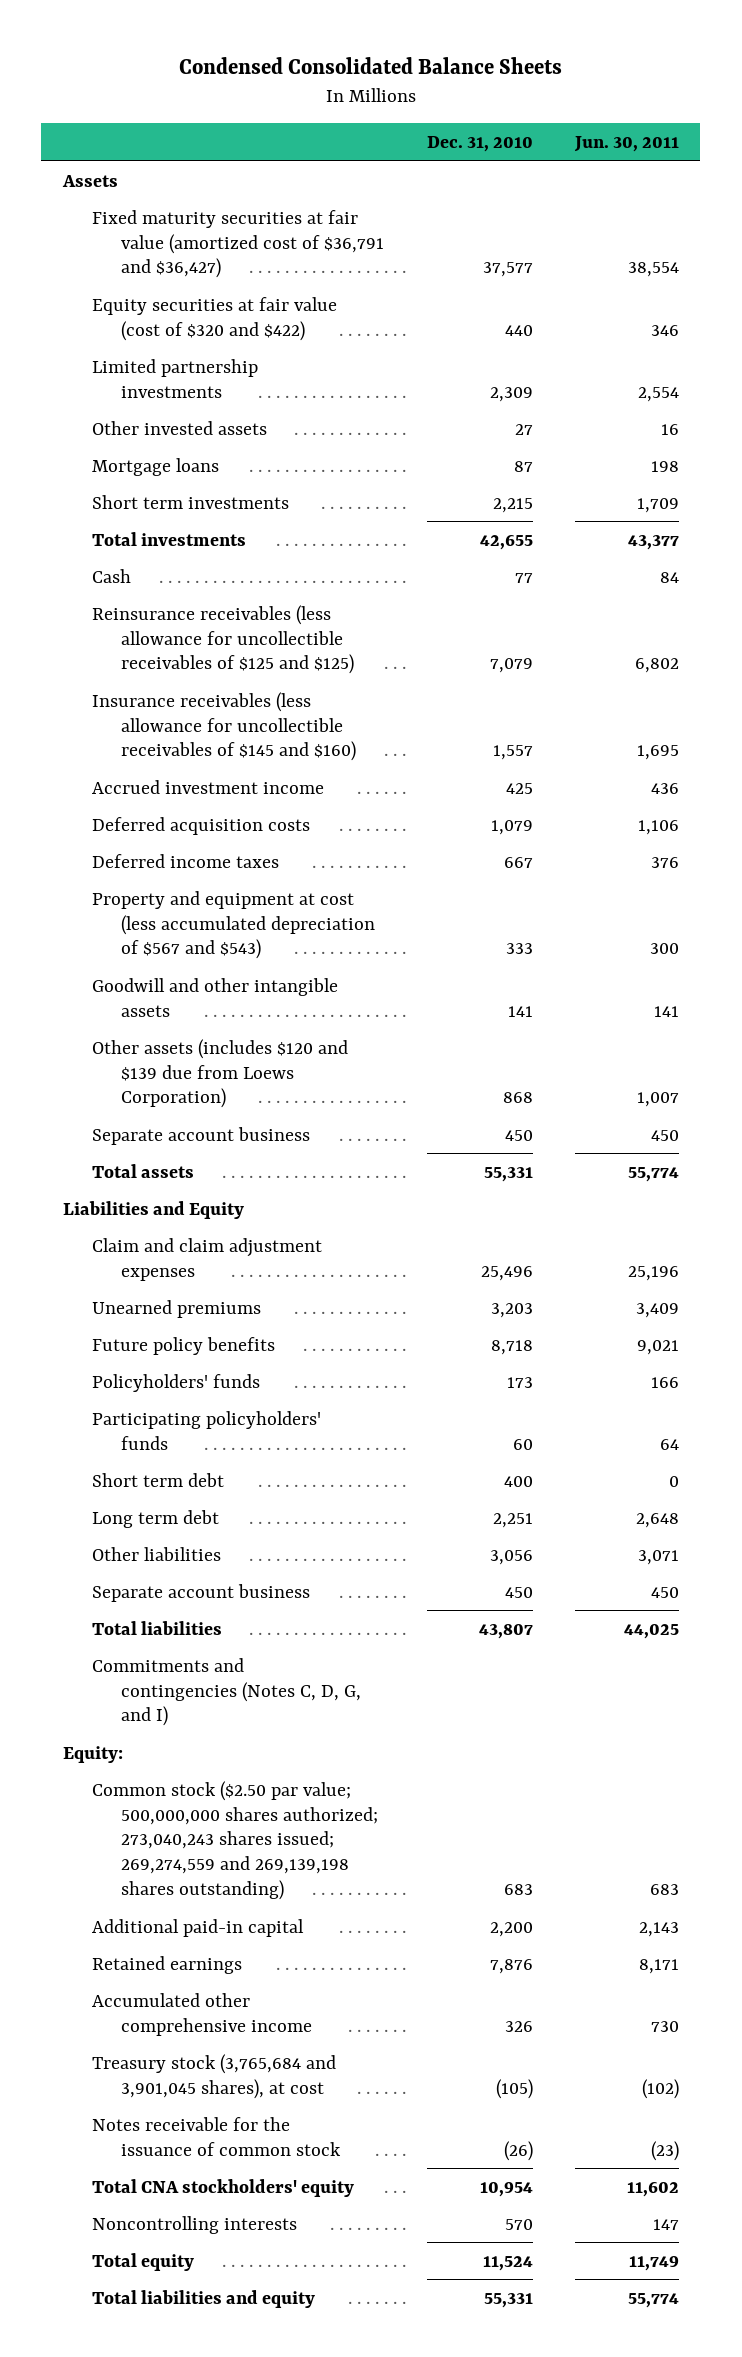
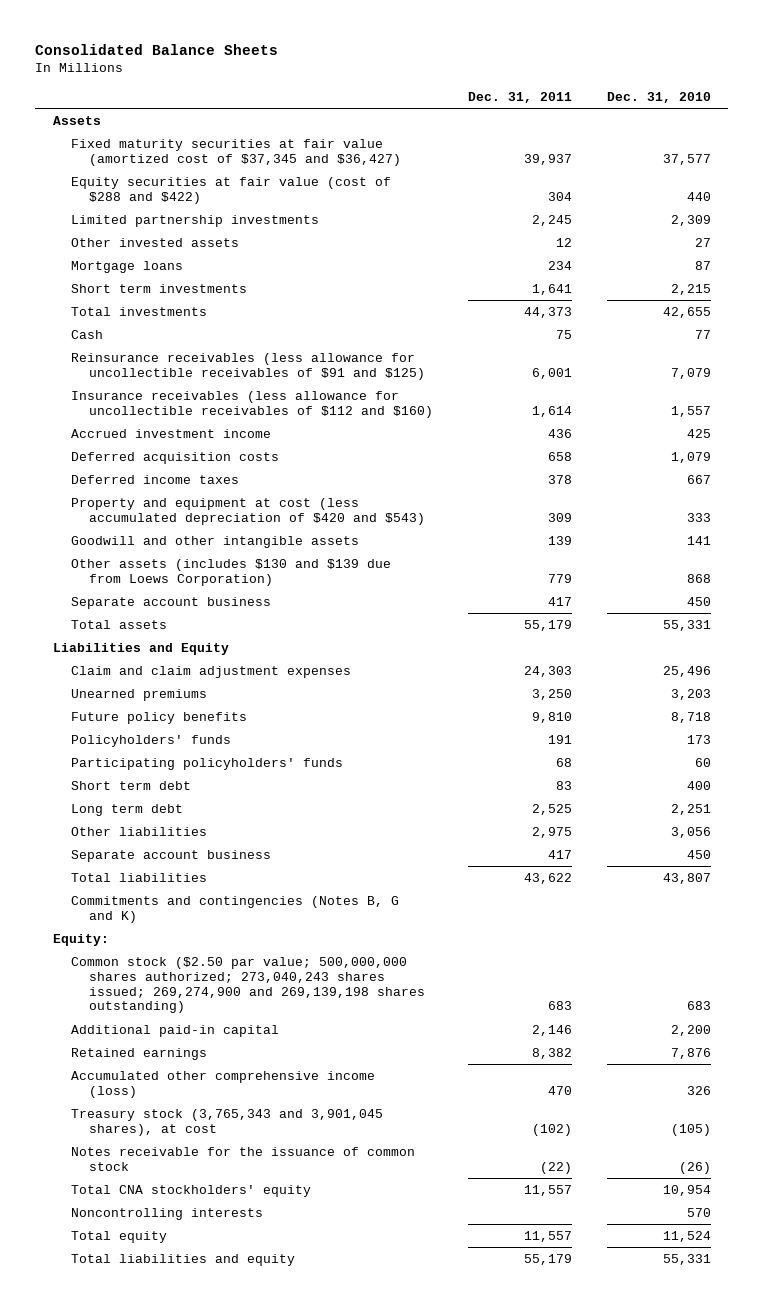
- Condensed Consolidated Balance Sheets
+ Consolidated Balance Sheets
- | Dec. 31, 2010 | Jun. 30, 2011
+ | Dec. 31, 2011 | Dec. 31, 2010
- Fixed maturity securities at fair value (amortized cost of $36,791 and $36,427) | 37,577 | 38,554
- Equity securities at fair value (cost of $320 and $422) | 440 | 346
+ Fixed maturity securities at fair value (amortized cost of $37,345 and $36,427) | 39,937 | 37,577
+ Equity securities at fair value (cost of $288 and $422) | 304 | 440
- Reinsurance receivables (less allowance for uncollectible receivables of $125 and $125) | 7,079 | 6,802
- Insurance receivables (less allowance for uncollectible receivables of $145 and $160) | 1,557 | 1,695
+ Reinsurance receivables (less allowance for uncollectible receivables of $91 and $125) | 6,001 | 7,079
+ Insurance receivables (less allowance for uncollectible receivables of $112 and $160) | 1,614 | 1,557
- Property and equipment at cost (less accumulated depreciation of $567 and $543) | 333 | 300
+ Property and equipment at cost (less accumulated depreciation of $420 and $543) | 309 | 333
- Other assets (includes $120 and $139 due from Loews Corporation) | 868 | 1,007
+ Other assets (includes $130 and $139 due from Loews Corporation) | 779 | 868
- Commitments and contingencies (Notes C, D, G, and I)
+ Commitments and contingencies (Notes B, G and K)
- Common stock ($2.50 par value; 500,000,000 shares authorized; 273,040,243 shares issued; 269,274,559 and 269,139,198 shares outstanding) | 683 | 683
+ Common stock ($2.50 par value; 500,000,000 shares authorized; 273,040,243 shares issued; 269,274,900 and 269,139,198 shares outstanding) | 683 | 683
- Accumulated other comprehensive income | 326 | 730
- Treasury stock (3,765,684 and 3,901,045 shares), at cost | (105) | (102)
+ Accumulated other comprehensive income (loss) | 470 | 326
+ Treasury stock (3,765,343 and 3,901,045 shares), at cost | (102) | (105)

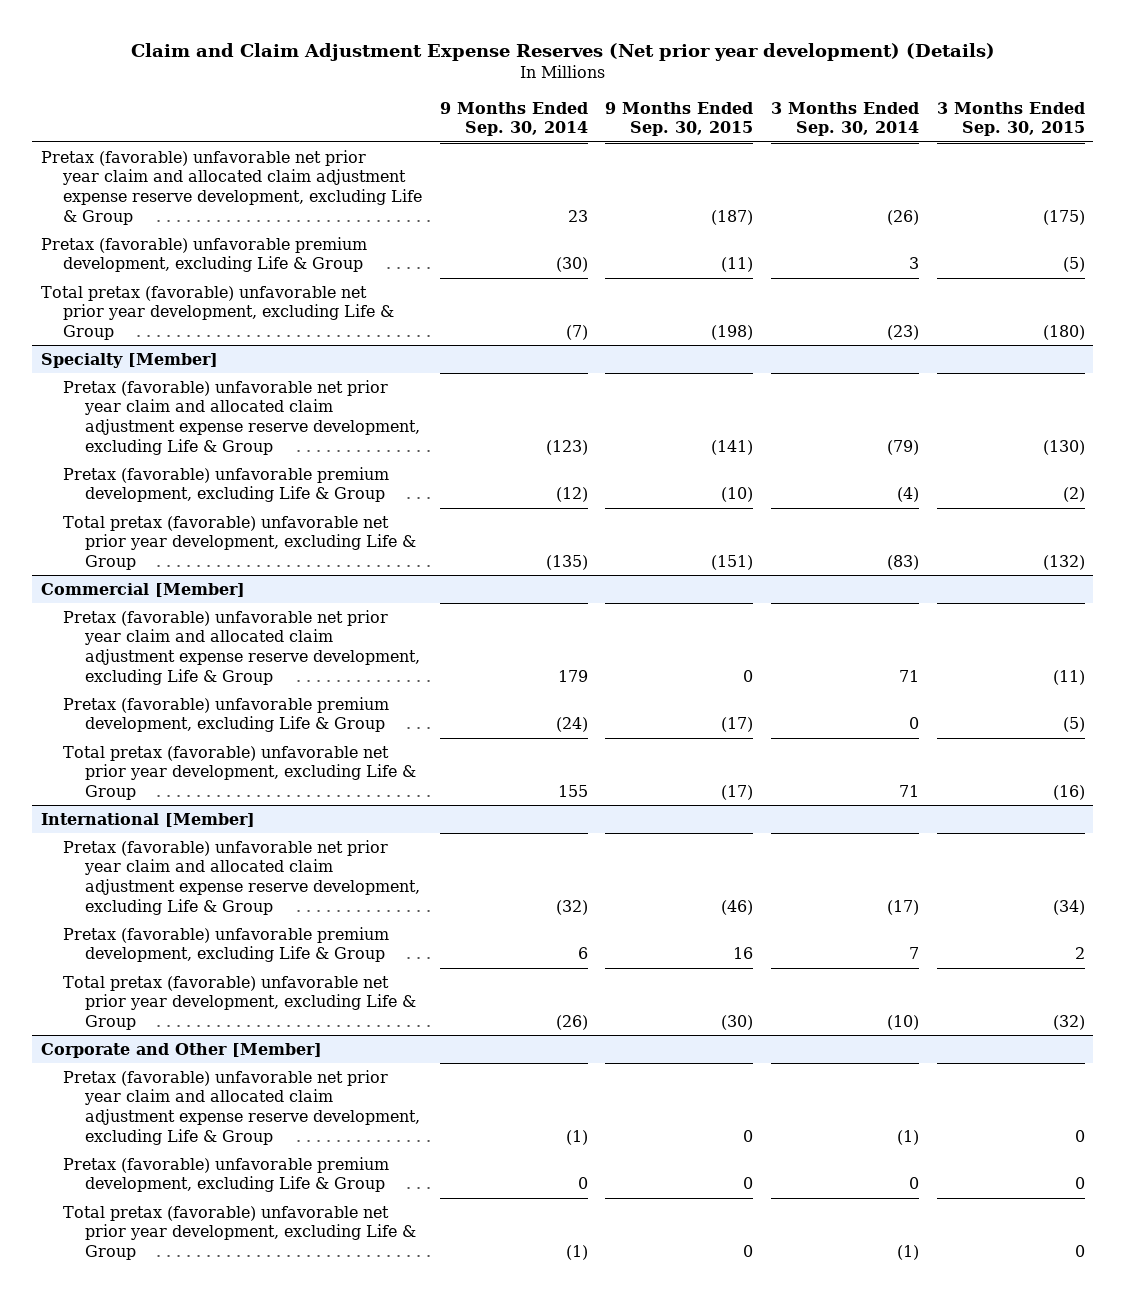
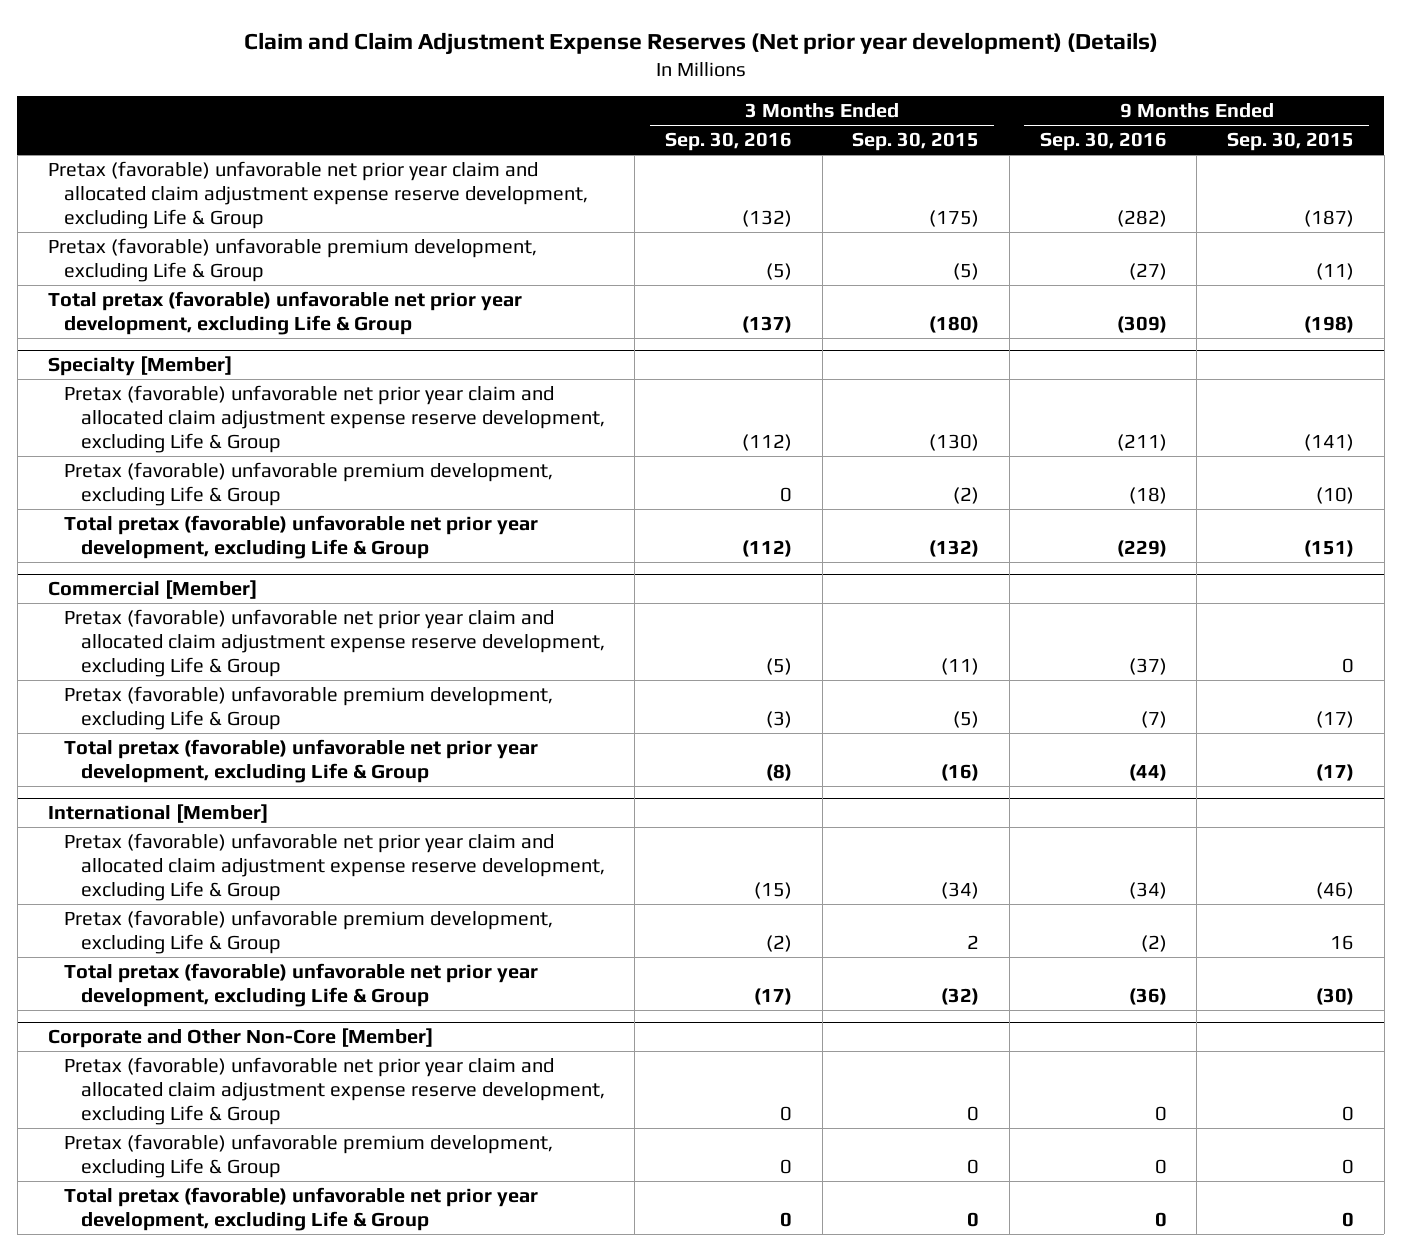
- | 9 Months Ended Sep. 30, 2014 | 9 Months Ended Sep. 30, 2015 | 3 Months Ended Sep. 30, 2014 | 3 Months Ended Sep. 30, 2015
+ | 3 Months Ended Sep. 30, 2016 | 3 Months Ended Sep. 30, 2015 | 9 Months Ended Sep. 30, 2016 | 9 Months Ended Sep. 30, 2015
- Corporate and Other [Member]
+ Corporate and Other Non-Core [Member]

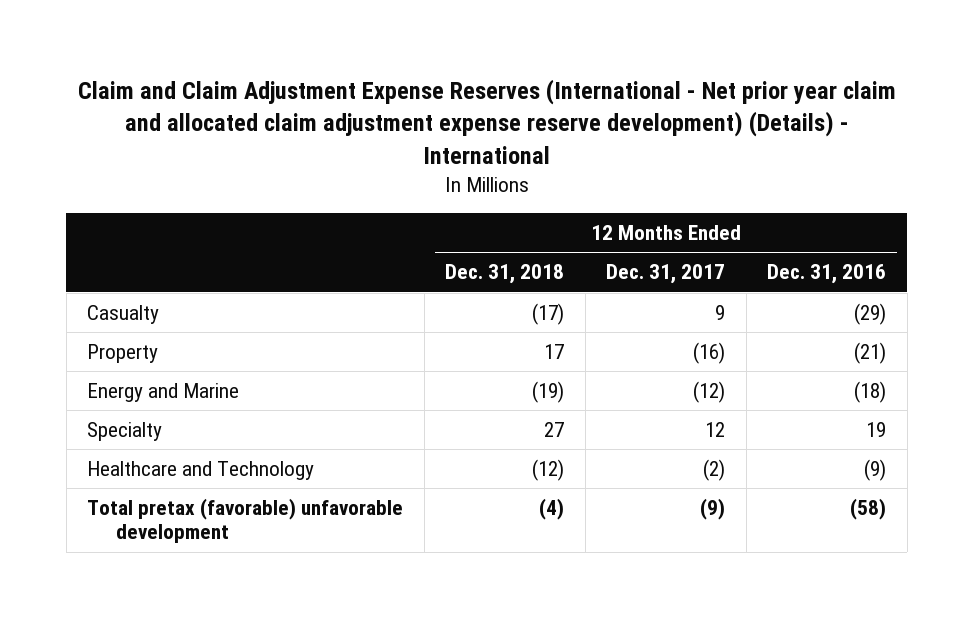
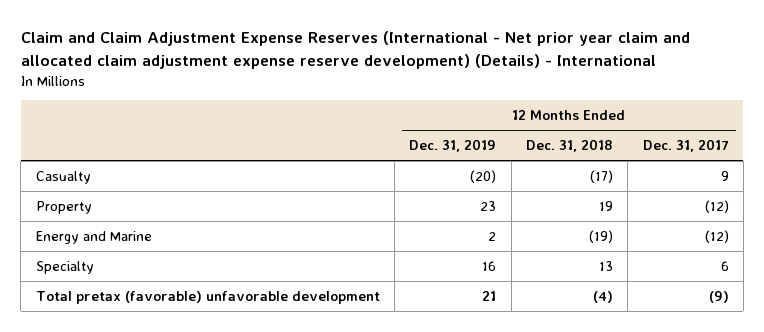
- | 12 Months Ended Dec. 31, 2018 | 12 Months Ended Dec. 31, 2017 | 12 Months Ended Dec. 31, 2016
+ | 12 Months Ended Dec. 31, 2019 | 12 Months Ended Dec. 31, 2018 | 12 Months Ended Dec. 31, 2017
- Property | 17 | (16) | (21)
+ Property | 23 | 19 | (12)
- Specialty | 27 | 12 | 19
- Healthcare and Technology | (12) | (2) | (9)
+ Specialty | 16 | 13 | 6

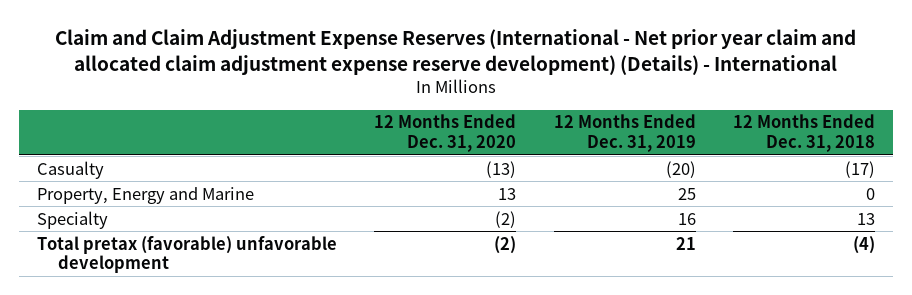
- | 12 Months Ended Dec. 31, 2019 | 12 Months Ended Dec. 31, 2018 | 12 Months Ended Dec. 31, 2017
+ | 12 Months Ended Dec. 31, 2020 | 12 Months Ended Dec. 31, 2019 | 12 Months Ended Dec. 31, 2018
- Property | 23 | 19 | (12)
- Energy and Marine | 2 | (19) | (12)
+ Property, Energy and Marine | 13 | 25 | 0

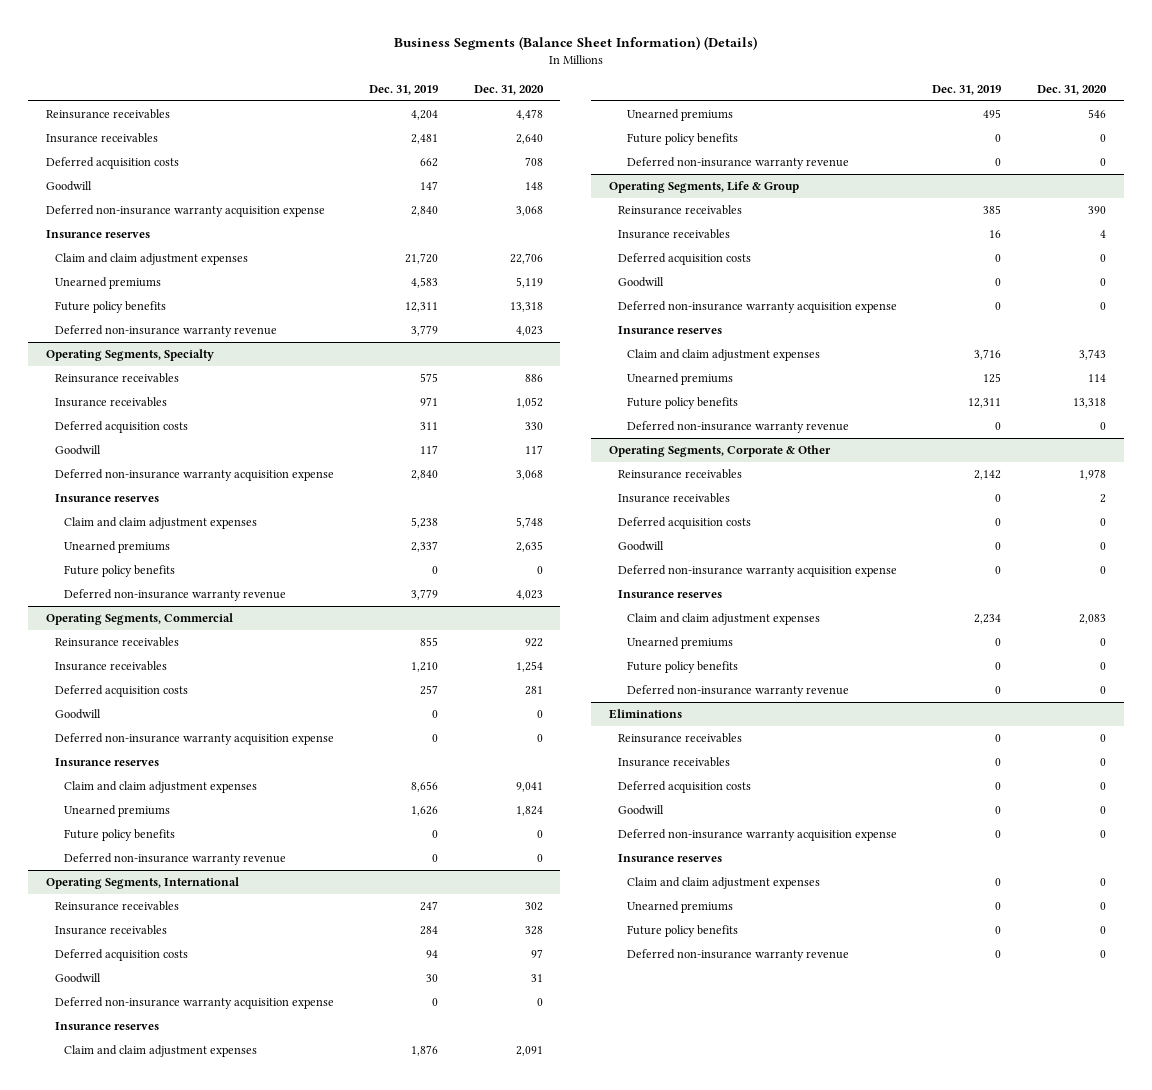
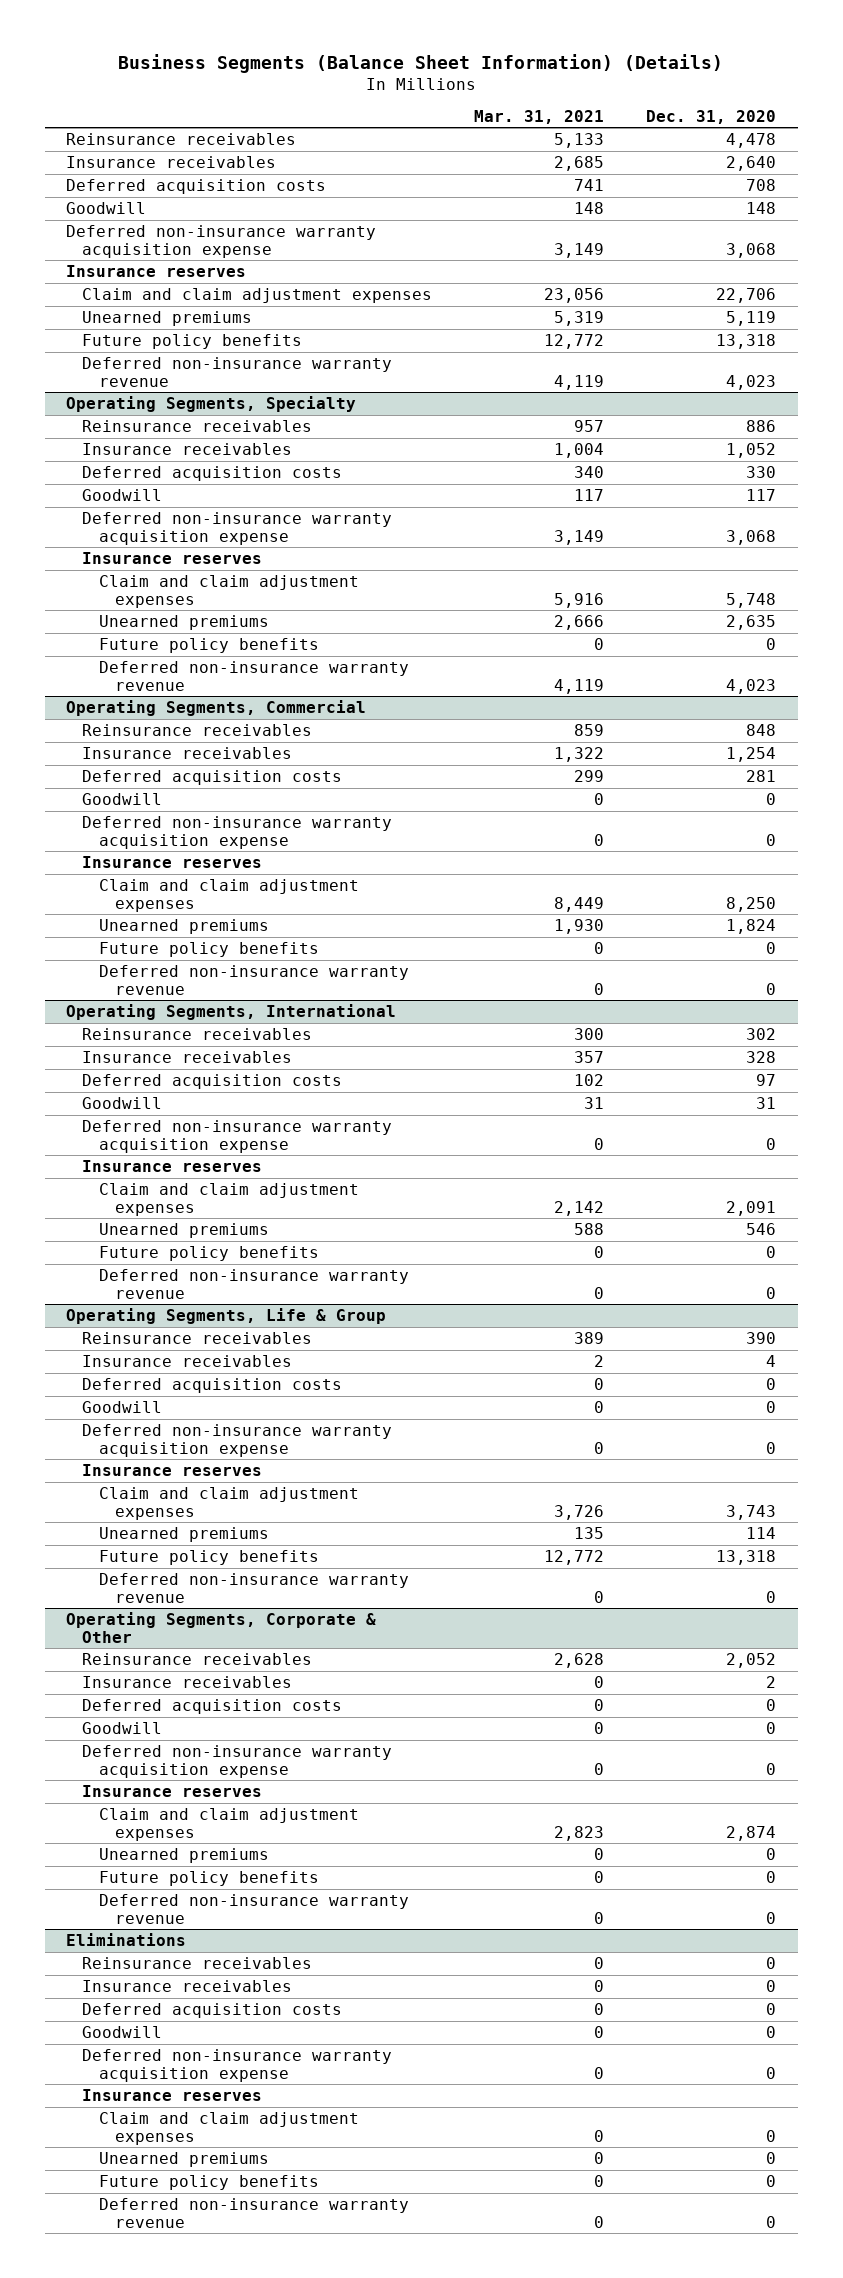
- | Dec. 31, 2019 | Dec. 31, 2020
+ | Mar. 31, 2021 | Dec. 31, 2020
@ Operating Segments, Commercial
- Reinsurance receivables | 855 | 922
+ Reinsurance receivables | 859 | 848
- Claim and claim adjustment expenses | 8,656 | 9,041
+ Claim and claim adjustment expenses | 8,449 | 8,250
@ Operating Segments, Corporate & Other
- Reinsurance receivables | 2,142 | 1,978
+ Reinsurance receivables | 2,628 | 2,052
- Claim and claim adjustment expenses | 2,234 | 2,083
+ Claim and claim adjustment expenses | 2,823 | 2,874

